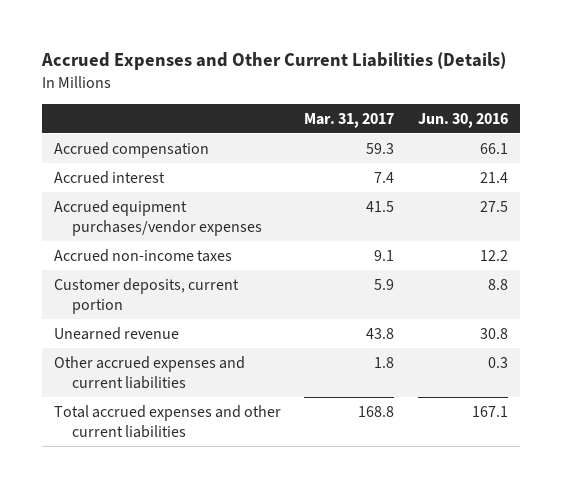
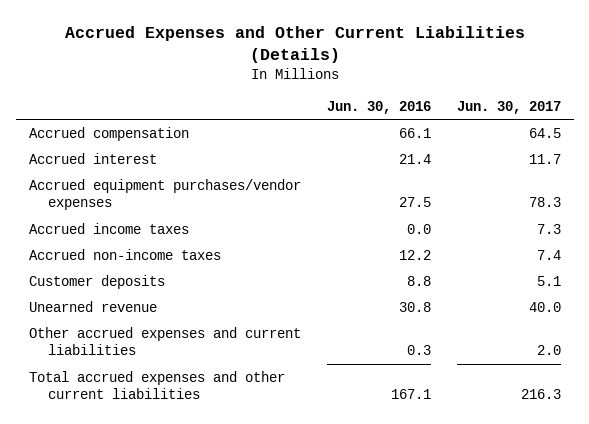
- | Mar. 31, 2017 | Jun. 30, 2016
+ | Jun. 30, 2016 | Jun. 30, 2017
+ Accrued income taxes | 0.0 | 7.3
- Customer deposits, current portion | 5.9 | 8.8
+ Customer deposits | 8.8 | 5.1

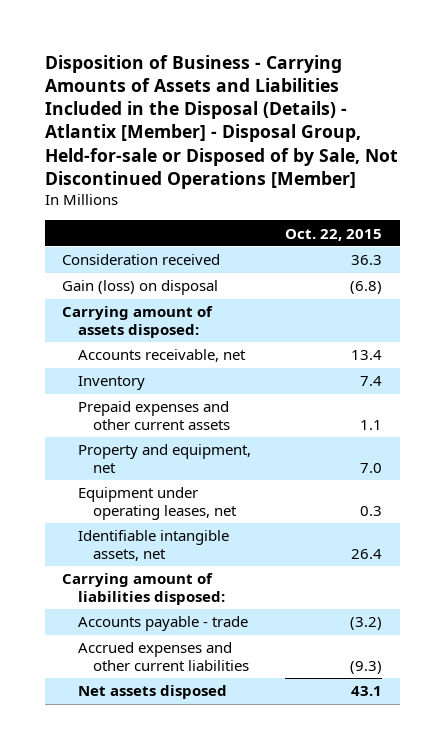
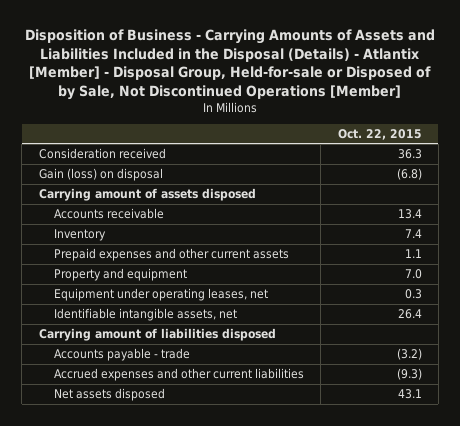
- Carrying amount of assets disposed:
- Accounts receivable, net | 13.4
+ Carrying amount of assets disposed
+ Accounts receivable | 13.4
- Property and equipment, net | 7.0
+ Property and equipment | 7.0
- Carrying amount of liabilities disposed:
+ Carrying amount of liabilities disposed

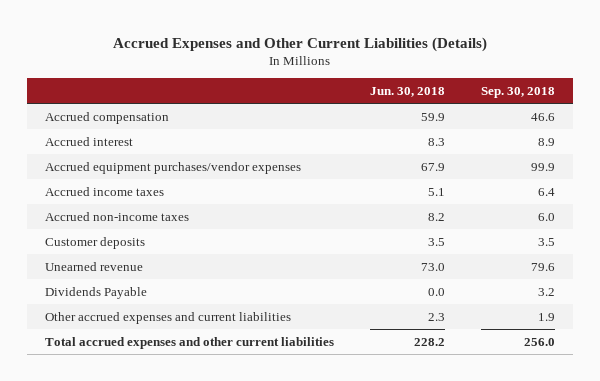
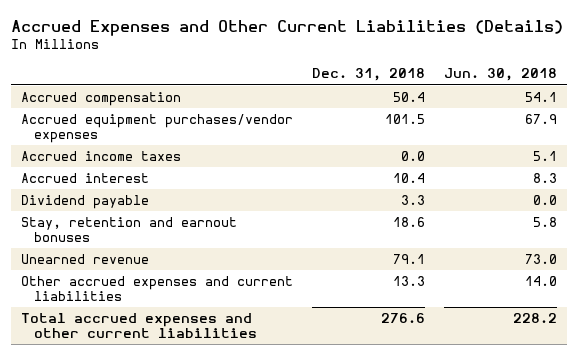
- | Jun. 30, 2018 | Sep. 30, 2018
+ | Dec. 31, 2018 | Jun. 30, 2018
- Accrued compensation | 59.9 | 46.6
+ Accrued compensation | 50.4 | 54.1
- Accrued non-income taxes | 8.2 | 6.0
- Customer deposits | 3.5 | 3.5
moved down: Accrued interest | 10.4 | 8.3
+ Dividend payable | 3.3 | 0.0
+ Stay, retention and earnout bonuses | 18.6 | 5.8
- Dividends Payable | 0.0 | 3.2
- Other accrued expenses and current liabilities | 2.3 | 1.9
+ Other accrued expenses and current liabilities | 13.3 | 14.0

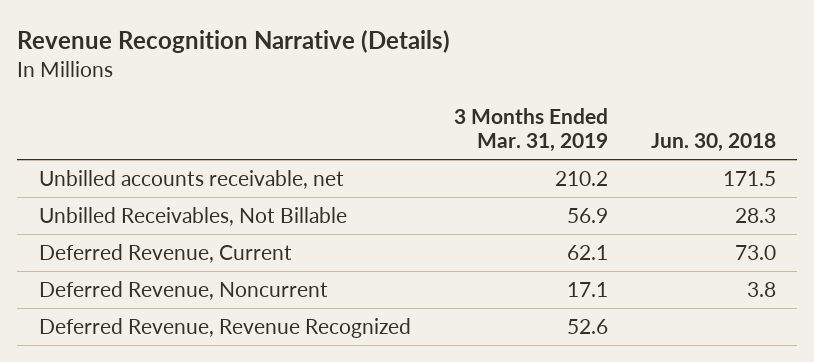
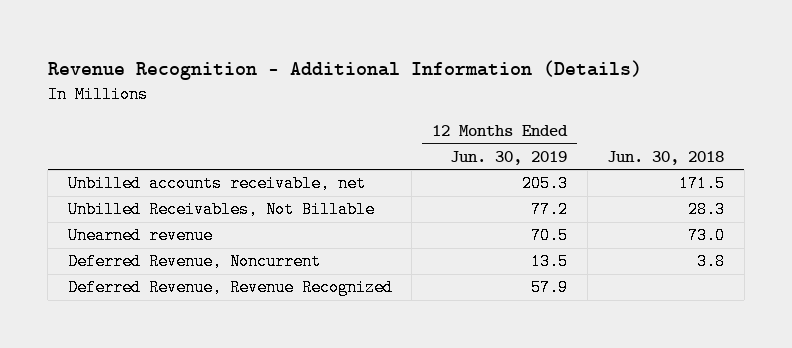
- Revenue Recognition Narrative (Details)
+ Revenue Recognition - Additional Information (Details)
- | 3 Months Ended Mar. 31, 2019 | Jun. 30, 2018
+ | 12 Months Ended Jun. 30, 2019 | Jun. 30, 2018
- Deferred Revenue, Current | 62.1 | 73.0
+ Unearned revenue | 70.5 | 73.0

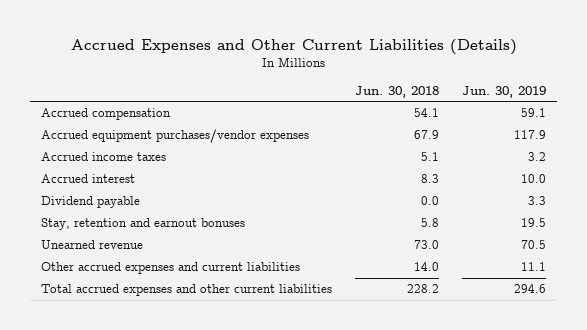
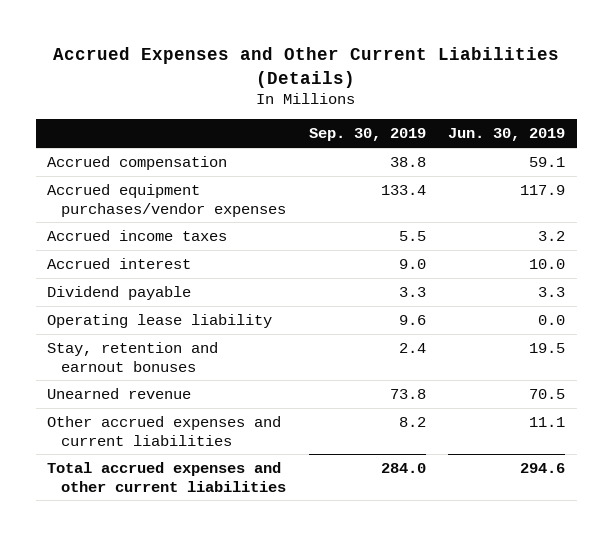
- | Jun. 30, 2018 | Jun. 30, 2019
+ | Sep. 30, 2019 | Jun. 30, 2019
+ Operating lease liability | 9.6 | 0.0

